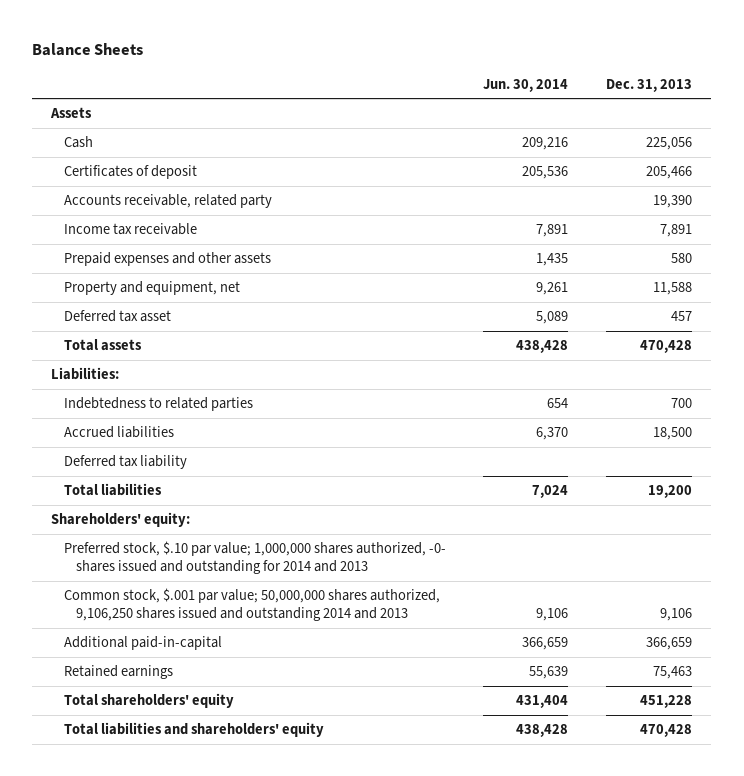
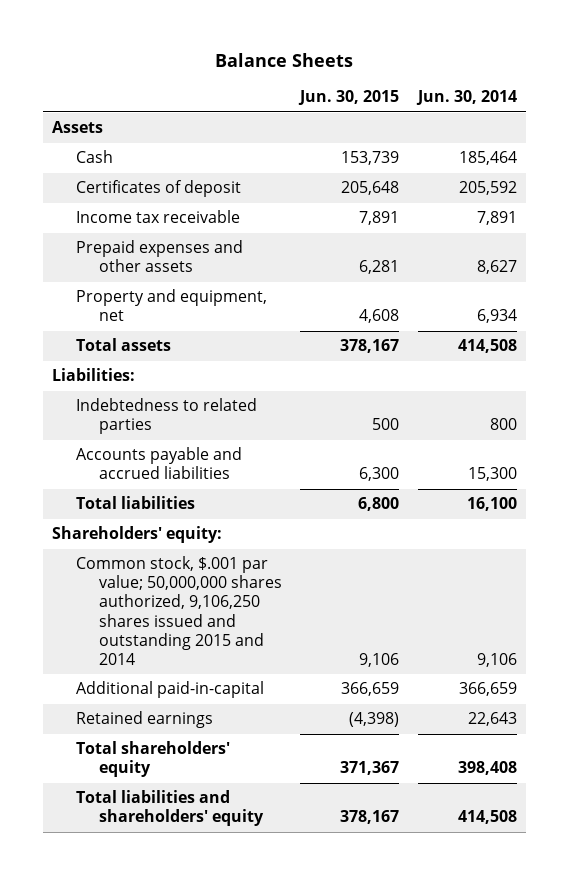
- | Jun. 30, 2014 | Dec. 31, 2013
+ | Jun. 30, 2015 | Jun. 30, 2014
- Cash | 209,216 | 225,056
- Certificates of deposit | 205,536 | 205,466
- Accounts receivable, related party | | 19,390
+ Cash | 153,739 | 185,464
+ Certificates of deposit | 205,648 | 205,592
- Prepaid expenses and other assets | 1,435 | 580
- Property and equipment, net | 9,261 | 11,588
- Deferred tax asset | 5,089 | 457
- Total assets | 438,428 | 470,428
+ Prepaid expenses and other assets | 6,281 | 8,627
+ Property and equipment, net | 4,608 | 6,934
+ Total assets | 378,167 | 414,508
- Indebtedness to related parties | 654 | 700
- Accrued liabilities | 6,370 | 18,500
- Deferred tax liability
- Total liabilities | 7,024 | 19,200
+ Indebtedness to related parties | 500 | 800
+ Accounts payable and accrued liabilities | 6,300 | 15,300
+ Total liabilities | 6,800 | 16,100
- Preferred stock, $.10 par value; 1,000,000 shares authorized, -0- shares issued and outstanding for 2014 and 2013
- Common stock, $.001 par value; 50,000,000 shares authorized, 9,106,250 shares issued and outstanding 2014 and 2013 | 9,106 | 9,106
+ Common stock, $.001 par value; 50,000,000 shares authorized, 9,106,250 shares issued and outstanding 2015 and 2014 | 9,106 | 9,106
- Retained earnings | 55,639 | 75,463
- Total shareholders' equity | 431,404 | 451,228
- Total liabilities and shareholders' equity | 438,428 | 470,428
+ Retained earnings | (4,398) | 22,643
+ Total shareholders' equity | 371,367 | 398,408
+ Total liabilities and shareholders' equity | 378,167 | 414,508

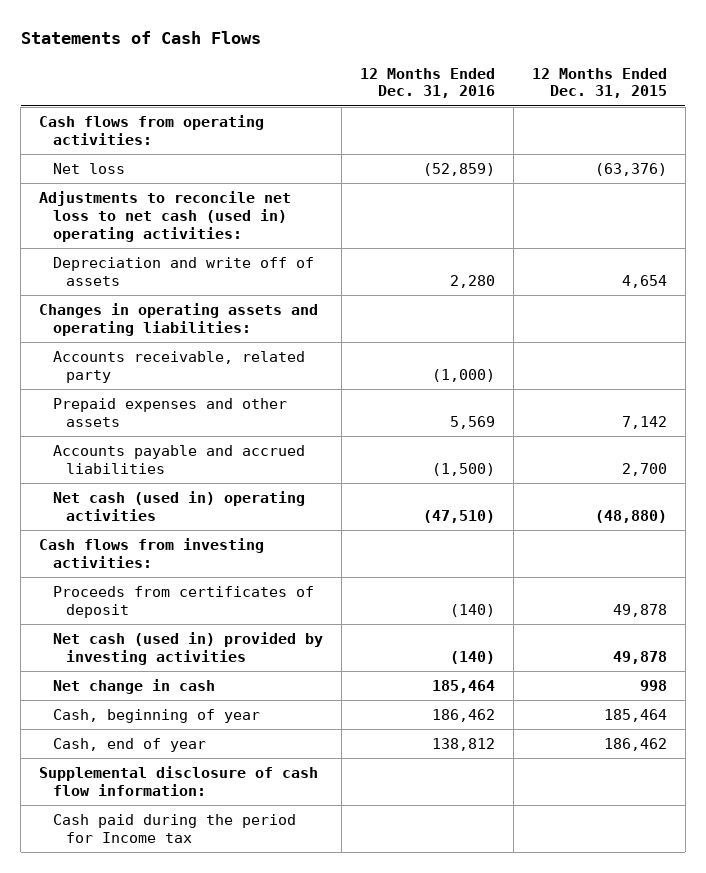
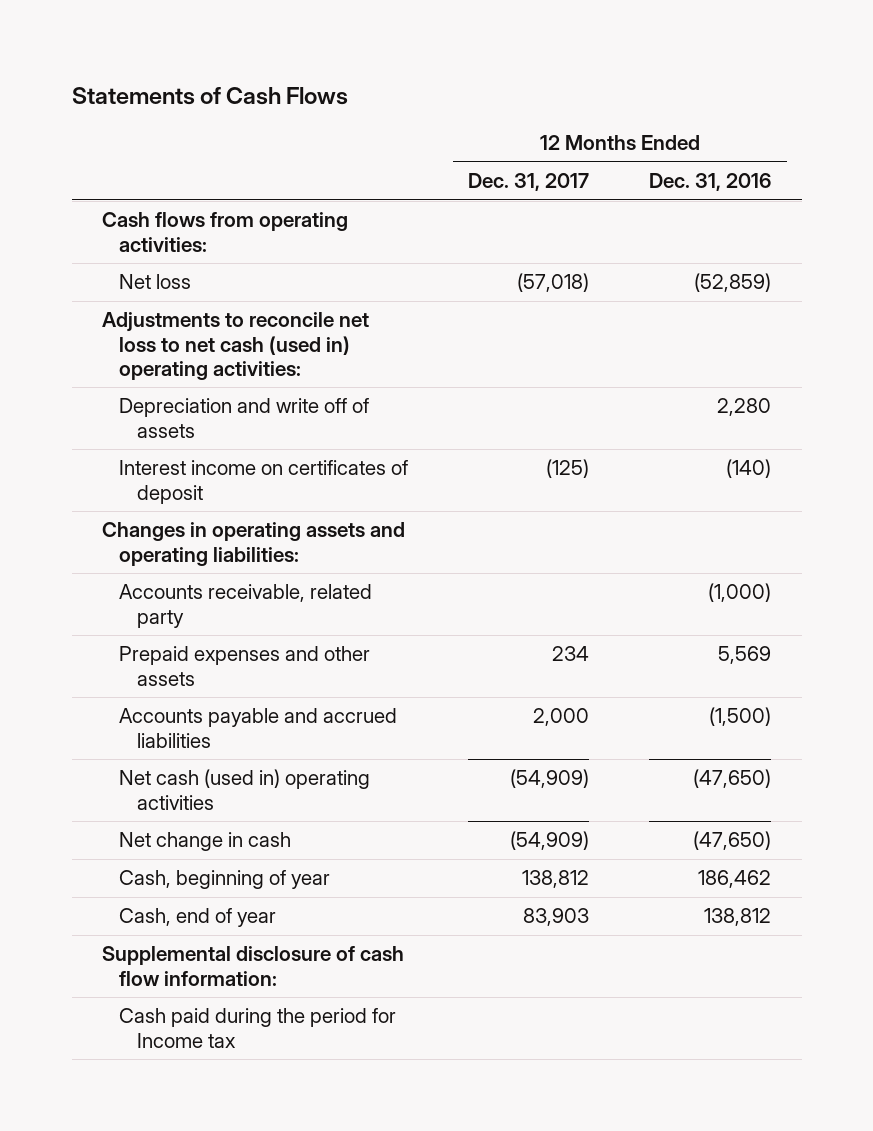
- | 12 Months Ended Dec. 31, 2016 | 12 Months Ended Dec. 31, 2015
+ | 12 Months Ended Dec. 31, 2017 | 12 Months Ended Dec. 31, 2016
+ Interest income on certificates of deposit | (125) | (140)
- Net cash (used in) operating activities | (47,510) | (48,880)
- Cash flows from investing activities:
- Proceeds from certificates of deposit | (140) | 49,878
- Net cash (used in) provided by investing activities | (140) | 49,878
- Net change in cash | 185,464 | 998
+ Net cash (used in) operating activities | (54,909) | (47,650)
+ Net change in cash | (54,909) | (47,650)

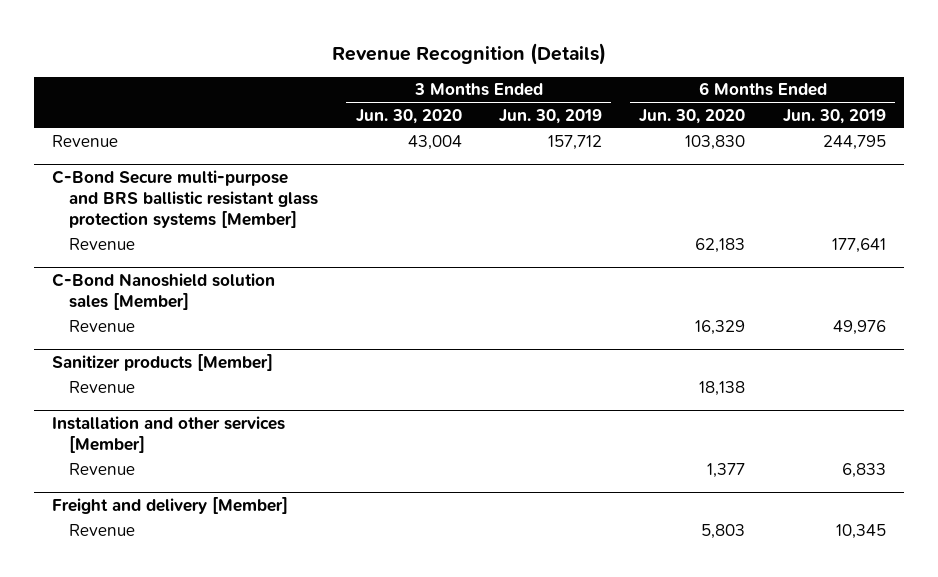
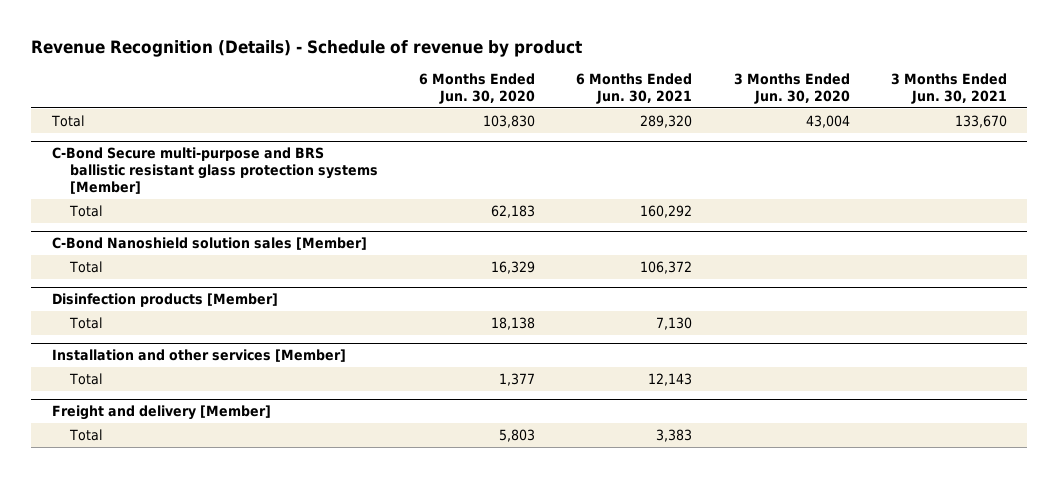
- Revenue Recognition (Details)
+ Revenue Recognition (Details) - Schedule of revenue by product
- | 3 Months Ended Jun. 30, 2020 | 3 Months Ended Jun. 30, 2019 | 6 Months Ended Jun. 30, 2020 | 6 Months Ended Jun. 30, 2019
+ | 6 Months Ended Jun. 30, 2020 | 6 Months Ended Jun. 30, 2021 | 3 Months Ended Jun. 30, 2020 | 3 Months Ended Jun. 30, 2021
- Revenue | 43,004 | 157,712 | 103,830 | 244,795
+ Total | 103,830 | 289,320 | 43,004 | 133,670
@ C-Bond Secure multi-purpose and BRS ballistic resistant glass protection systems [Member]
- Revenue | | | 62,183 | 177,641
+ Total | 62,183 | 160,292 | |
@ C-Bond Nanoshield solution sales [Member]
- Revenue | | | 16,329 | 49,976
- Sanitizer products [Member]
- Revenue | | | 18,138 |
@ C-Bond Nanoshield solution sales [Member]
+ Total | 16,329 | 106,372 | |
+ Disinfection products [Member]
+ Total | 18,138 | 7,130 | |
@ Installation and other services [Member]
- Revenue | | | 1,377 | 6,833
+ Total | 1,377 | 12,143 | |
@ Freight and delivery [Member]
- Revenue | | | 5,803 | 10,345
+ Total | 5,803 | 3,383 | |

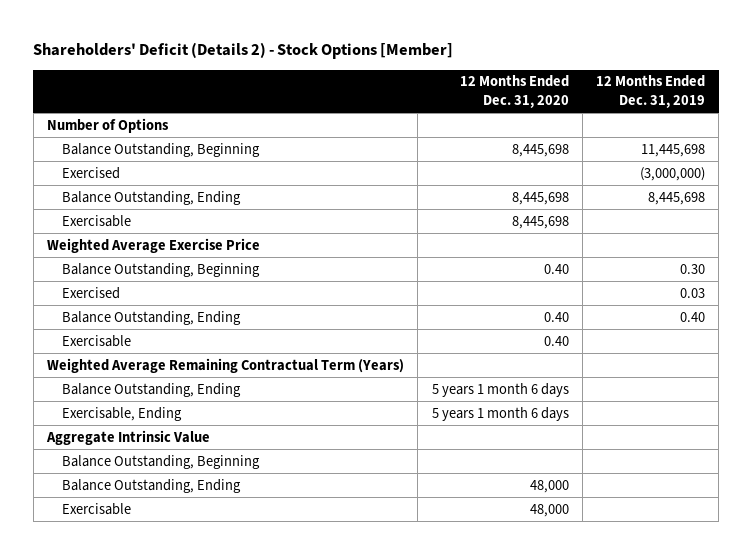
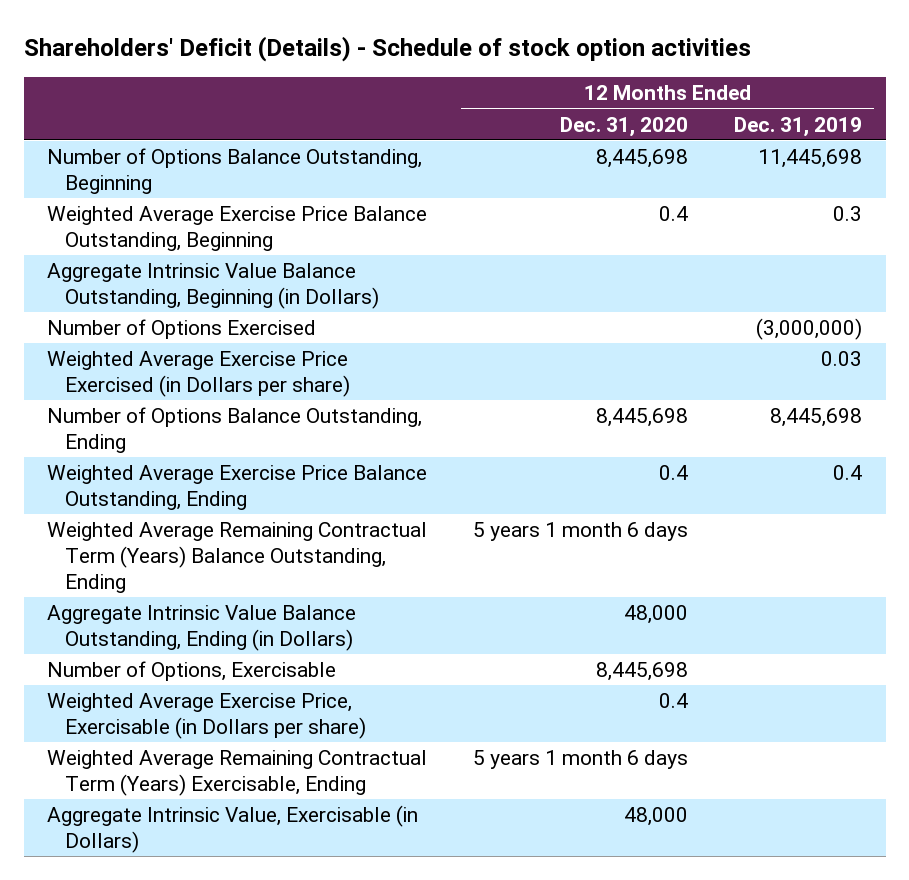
- Shareholders' Deficit (Details 2) - Stock Options [Member]
+ Shareholders' Deficit (Details) - Schedule of stock option activities
- Number of Options
- Balance Outstanding, Beginning | 8,445,698 | 11,445,698
- Exercised | | (3,000,000)
- Balance Outstanding, Ending | 8,445,698 | 8,445,698
- Exercisable | 8,445,698 |
- Weighted Average Exercise Price
- Balance Outstanding, Beginning | 0.40 | 0.30
- Exercised | | 0.03
- Balance Outstanding, Ending | 0.40 | 0.40
- Exercisable | 0.40 |
- Weighted Average Remaining Contractual Term (Years)
- Balance Outstanding, Ending | 5 years 1 month 6 days |
- Exercisable, Ending | 5 years 1 month 6 days |
- Aggregate Intrinsic Value
- Balance Outstanding, Beginning
- Balance Outstanding, Ending | 48,000 |
- Exercisable | 48,000 |
+ Number of Options Balance Outstanding, Beginning | 8,445,698 | 11,445,698
+ Weighted Average Exercise Price Balance Outstanding, Beginning | 0.4 | 0.3
+ Aggregate Intrinsic Value Balance Outstanding, Beginning (in Dollars)
+ Number of Options Exercised | | (3,000,000)
+ Weighted Average Exercise Price Exercised (in Dollars per share) | | 0.03
+ Number of Options Balance Outstanding, Ending | 8,445,698 | 8,445,698
+ Weighted Average Exercise Price Balance Outstanding, Ending | 0.4 | 0.4
+ Weighted Average Remaining Contractual Term (Years) Balance Outstanding, Ending | 5 years 1 month 6 days |
+ Aggregate Intrinsic Value Balance Outstanding, Ending (in Dollars) | 48,000 |
+ Number of Options, Exercisable | 8,445,698 |
+ Weighted Average Exercise Price, Exercisable (in Dollars per share) | 0.4 |
+ Weighted Average Remaining Contractual Term (Years) Exercisable, Ending | 5 years 1 month 6 days |
+ Aggregate Intrinsic Value, Exercisable (in Dollars) | 48,000 |

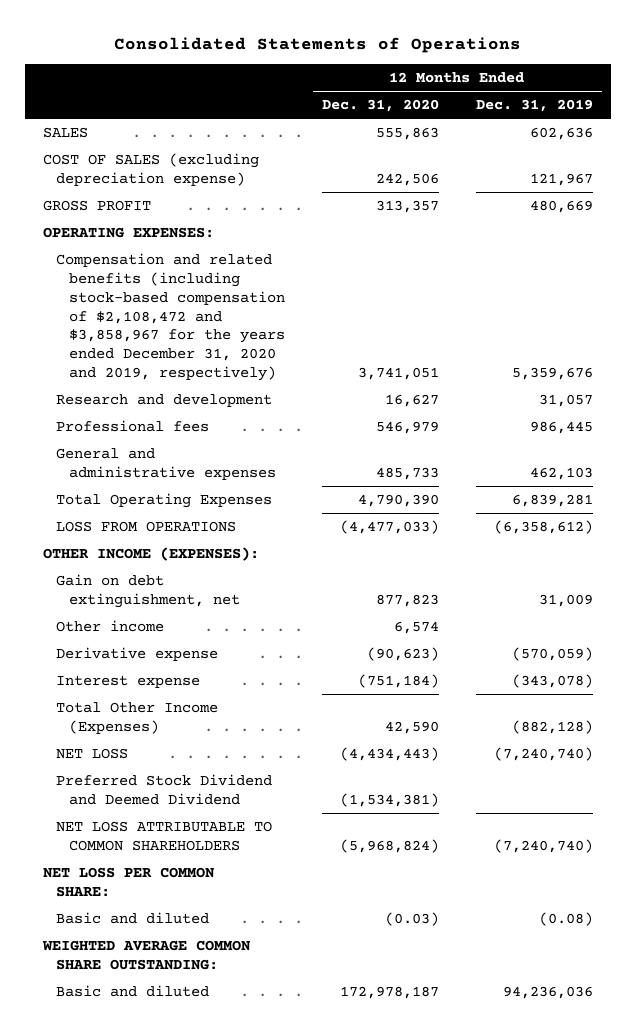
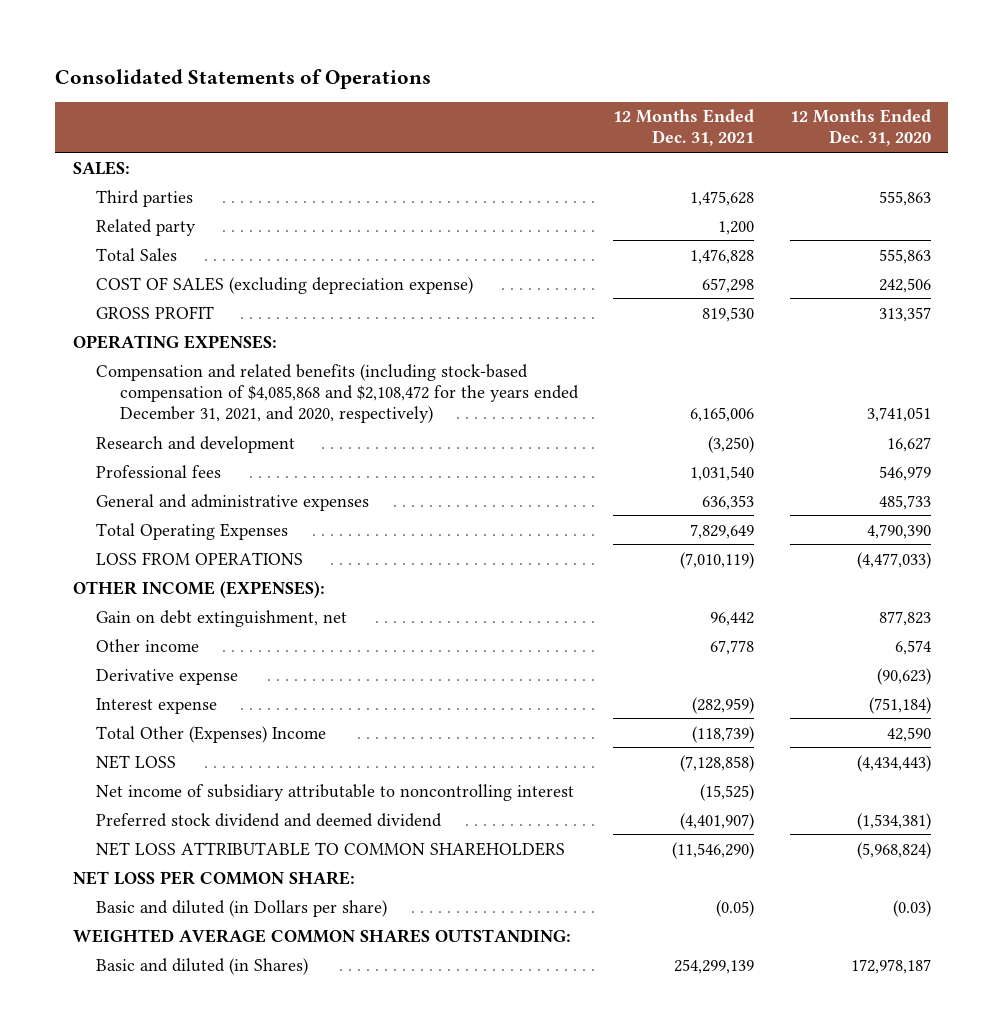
- | 12 Months Ended Dec. 31, 2020 | 12 Months Ended Dec. 31, 2019
+ | 12 Months Ended Dec. 31, 2021 | 12 Months Ended Dec. 31, 2020
- SALES | 555,863 | 602,636
+ SALES:
+ Third parties | 1,475,628 | 555,863
+ Related party | 1,200 |
+ Total Sales | 1,476,828 | 555,863
- Compensation and related benefits (including stock-based compensation of $2,108,472 and $3,858,967 for the years ended December 31, 2020 and 2019, respectively) | 3,741,051 | 5,359,676
+ Compensation and related benefits (including stock-based compensation of $4,085,868 and $2,108,472 for the years ended December 31, 2021, and 2020, respectively) | 6,165,006 | 3,741,051
- Total Other Income (Expenses) | 42,590 | (882,128)
+ Total Other (Expenses) Income | (118,739) | 42,590
- Preferred Stock Dividend and Deemed Dividend | (1,534,381) |
+ Net income of subsidiary attributable to noncontrolling interest | (15,525) |
+ Preferred stock dividend and deemed dividend | (4,401,907) | (1,534,381)
- Basic and diluted | (0.03) | (0.08)
- WEIGHTED AVERAGE COMMON SHARE OUTSTANDING:
- Basic and diluted | 172,978,187 | 94,236,036
+ Basic and diluted (in Dollars per share) | (0.05) | (0.03)
+ WEIGHTED AVERAGE COMMON SHARES OUTSTANDING:
+ Basic and diluted (in Shares) | 254,299,139 | 172,978,187

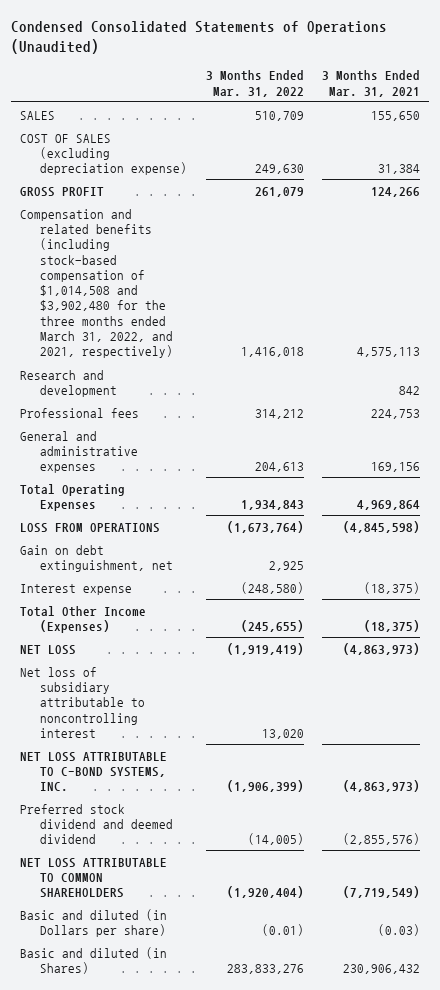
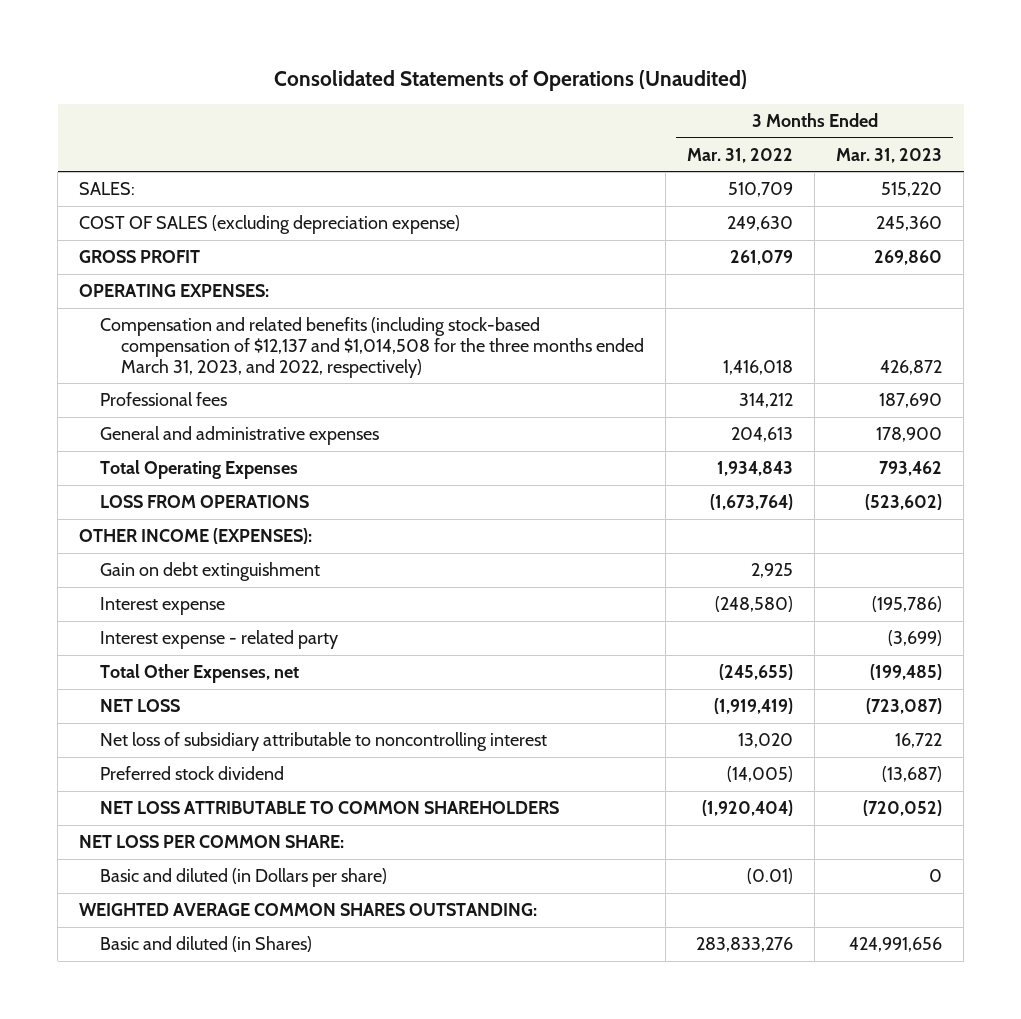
- Condensed Consolidated Statements of Operations (Unaudited)
+ Consolidated Statements of Operations (Unaudited)
- | 3 Months Ended Mar. 31, 2022 | 3 Months Ended Mar. 31, 2021
+ | 3 Months Ended Mar. 31, 2022 | 3 Months Ended Mar. 31, 2023
- SALES | 510,709 | 155,650
+ SALES: | 510,709 | 515,220
- Compensation and related benefits (including stock-based compensation of $1,014,508 and $3,902,480 for the three months ended March 31, 2022, and 2021, respectively) | 1,416,018 | 4,575,113
- Research and development | | 842
+ OPERATING EXPENSES:
+ Compensation and related benefits (including stock-based compensation of $12,137 and $1,014,508 for the three months ended March 31, 2023, and 2022, respectively) | 1,416,018 | 426,872
- Gain on debt extinguishment, net | 2,925 |
+ OTHER INCOME (EXPENSES):
+ Gain on debt extinguishment | 2,925 |
- Total Other Income (Expenses) | (245,655) | (18,375)
+ Interest expense - related party | | (3,699)
+ Total Other Expenses, net | (245,655) | (199,485)
- NET LOSS ATTRIBUTABLE TO C-BOND SYSTEMS, INC. | (1,906,399) | (4,863,973)
- Preferred stock dividend and deemed dividend | (14,005) | (2,855,576)
+ Preferred stock dividend | (14,005) | (13,687)
+ NET LOSS PER COMMON SHARE:
+ WEIGHTED AVERAGE COMMON SHARES OUTSTANDING:

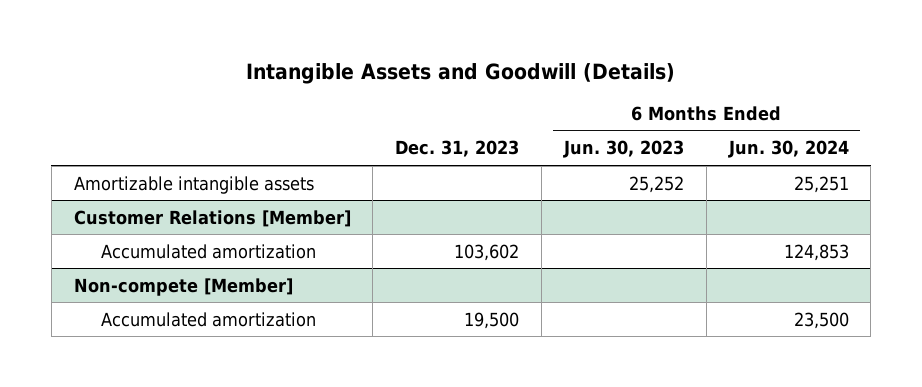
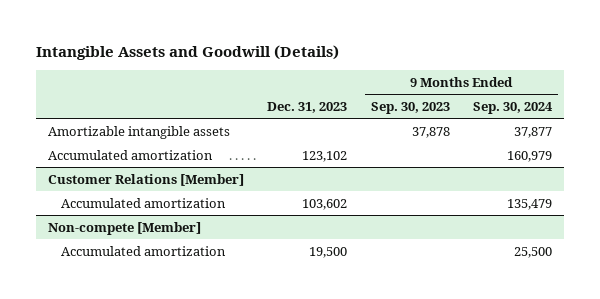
- | Dec. 31, 2023 | 6 Months Ended Jun. 30, 2023 | 6 Months Ended Jun. 30, 2024
+ | Dec. 31, 2023 | 9 Months Ended Sep. 30, 2023 | 9 Months Ended Sep. 30, 2024
+ Accumulated amortization | 123,102 | | 160,979

